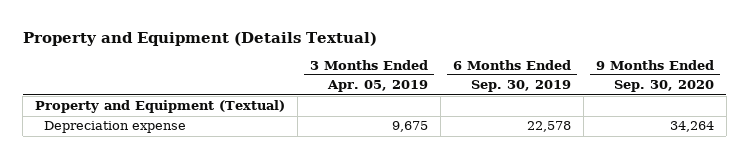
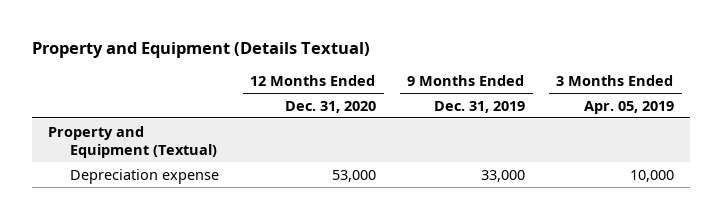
- | 3 Months Ended Apr. 05, 2019 | 6 Months Ended Sep. 30, 2019 | 9 Months Ended Sep. 30, 2020
+ | 12 Months Ended Dec. 31, 2020 | 9 Months Ended Dec. 31, 2019 | 3 Months Ended Apr. 05, 2019
- Depreciation expense | 9,675 | 22,578 | 34,264
+ Depreciation expense | 53,000 | 33,000 | 10,000

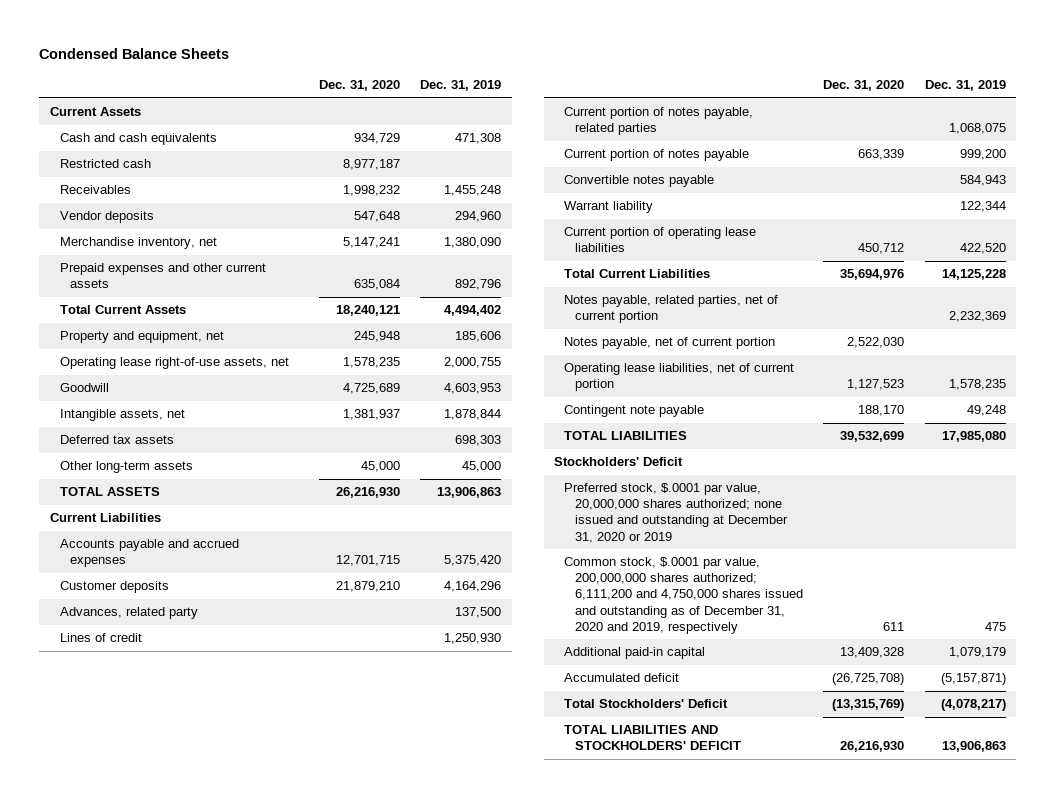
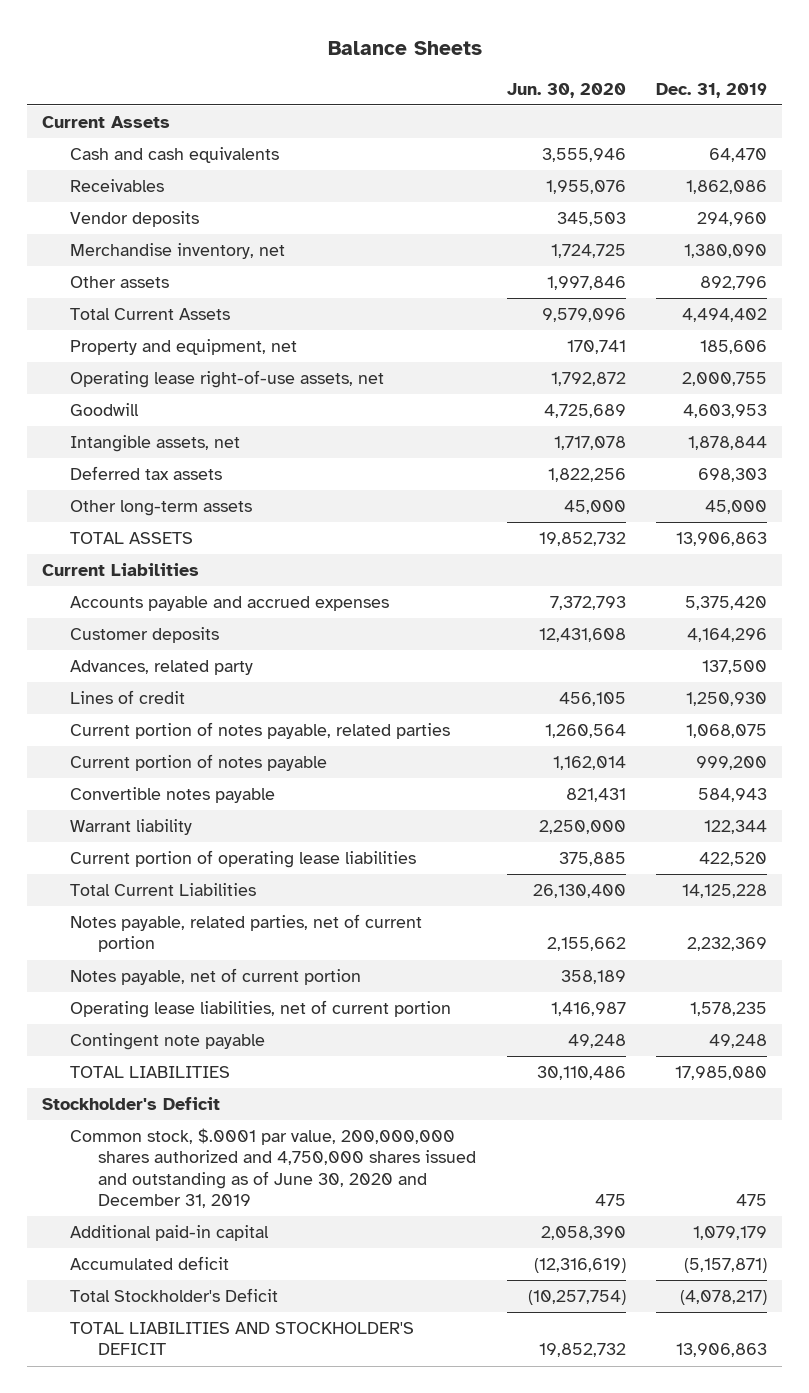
- Condensed Balance Sheets
+ Balance Sheets
- | Dec. 31, 2020 | Dec. 31, 2019
+ | Jun. 30, 2020 | Dec. 31, 2019
- Cash and cash equivalents | 934,729 | 471,308
- Restricted cash | 8,977,187 |
- Receivables | 1,998,232 | 1,455,248
+ Cash and cash equivalents | 3,555,946 | 64,470
+ Receivables | 1,955,076 | 1,862,086
- Prepaid expenses and other current assets | 635,084 | 892,796
+ Other assets | 1,997,846 | 892,796
- Stockholders' Deficit
- Preferred stock, $.0001 par value, 20,000,000 shares authorized; none issued and outstanding at December 31, 2020 or 2019
- Common stock, $.0001 par value, 200,000,000 shares authorized; 6,111,200 and 4,750,000 shares issued and outstanding as of December 31, 2020 and 2019, respectively | 611 | 475
+ Stockholder's Deficit
+ Common stock, $.0001 par value, 200,000,000 shares authorized and 4,750,000 shares issued and outstanding as of June 30, 2020 and December 31, 2019 | 475 | 475
- Total Stockholders' Deficit | (13,315,769) | (4,078,217)
- TOTAL LIABILITIES AND STOCKHOLDERS' DEFICIT | 26,216,930 | 13,906,863
+ Total Stockholder's Deficit | (10,257,754) | (4,078,217)
+ TOTAL LIABILITIES AND STOCKHOLDER'S DEFICIT | 19,852,732 | 13,906,863

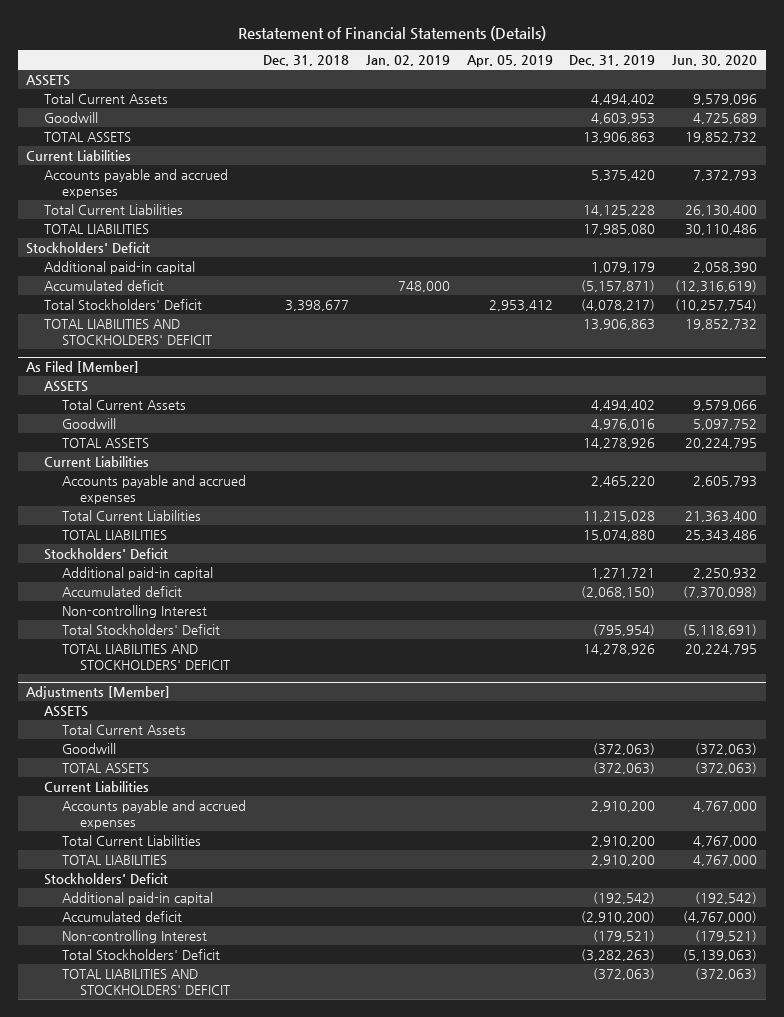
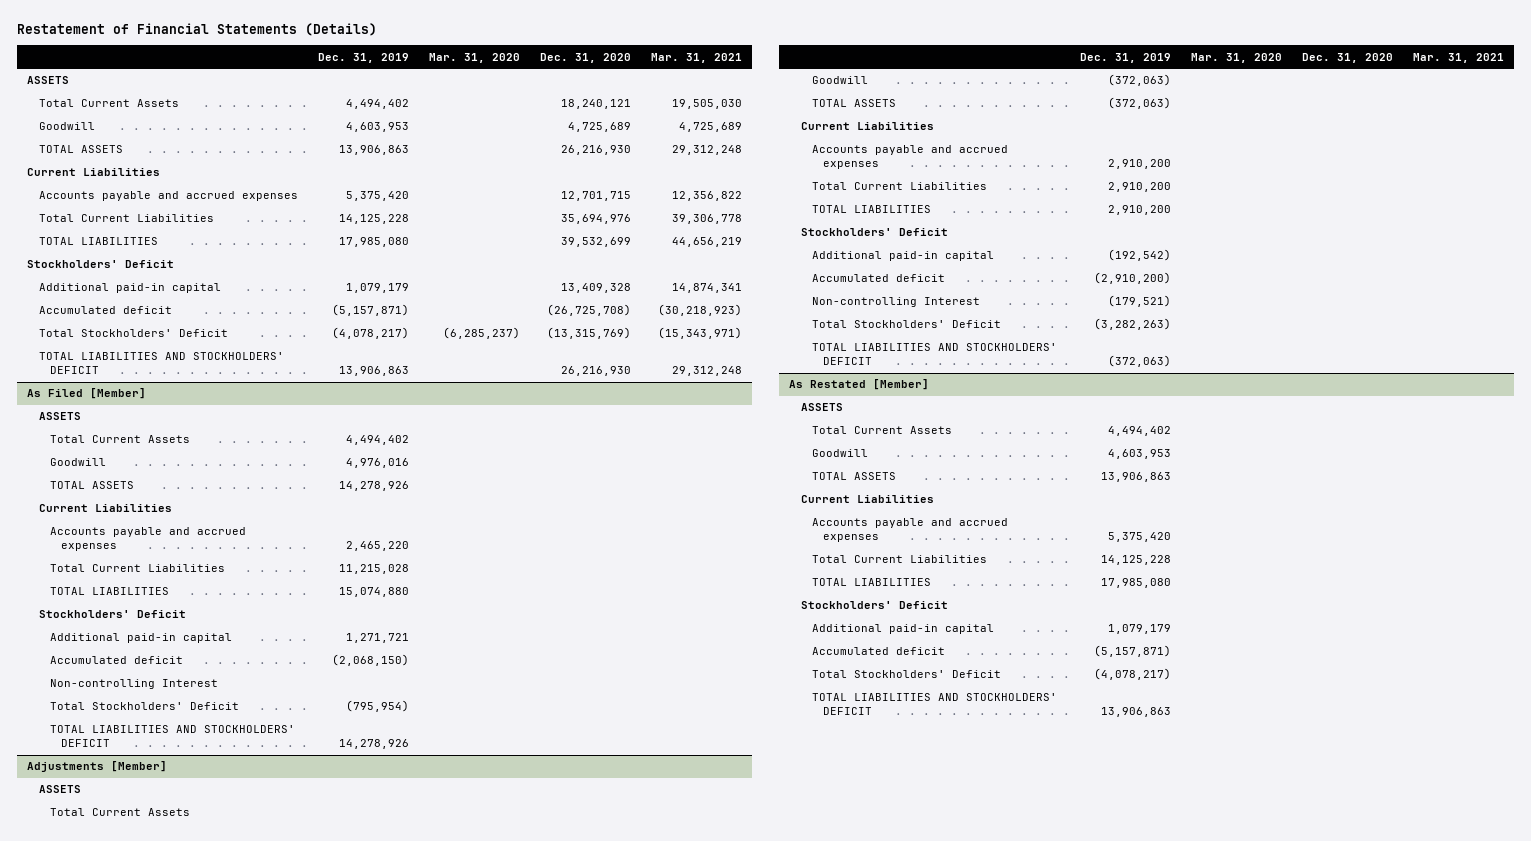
- | Dec. 31, 2018 | Jan. 02, 2019 | Apr. 05, 2019 | Dec. 31, 2019 | Jun. 30, 2020
+ | Dec. 31, 2019 | Mar. 31, 2020 | Dec. 31, 2020 | Mar. 31, 2021
+ As Restated [Member]
+ ASSETS
+ Total Current Assets | 4,494,402 | | |
+ Goodwill | 4,603,953 | | |
+ TOTAL ASSETS | 13,906,863 | | |
+ Current Liabilities
+ Accounts payable and accrued expenses | 5,375,420 | | |
+ Total Current Liabilities | 14,125,228 | | |
+ TOTAL LIABILITIES | 17,985,080 | | |
+ Stockholders' Deficit
+ Additional paid-in capital | 1,079,179 | | |
+ Accumulated deficit | (5,157,871) | | |
+ Total Stockholders' Deficit | (4,078,217) | | |
+ TOTAL LIABILITIES AND STOCKHOLDERS' DEFICIT | 13,906,863 | | |

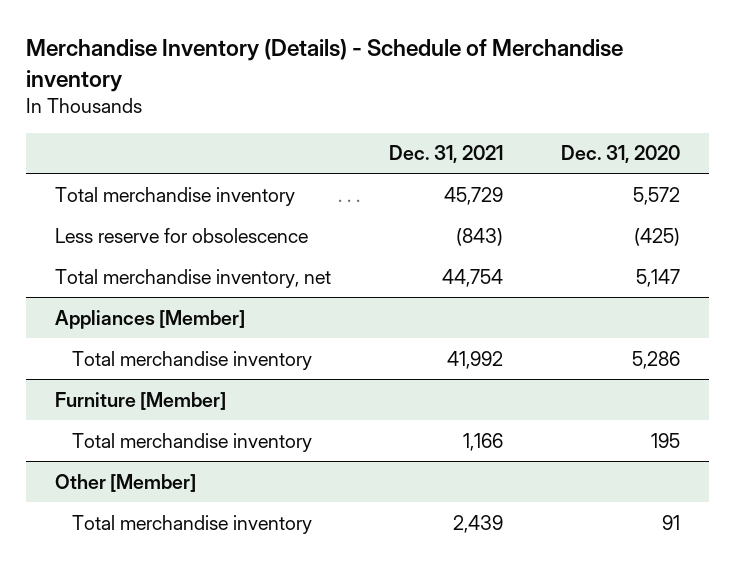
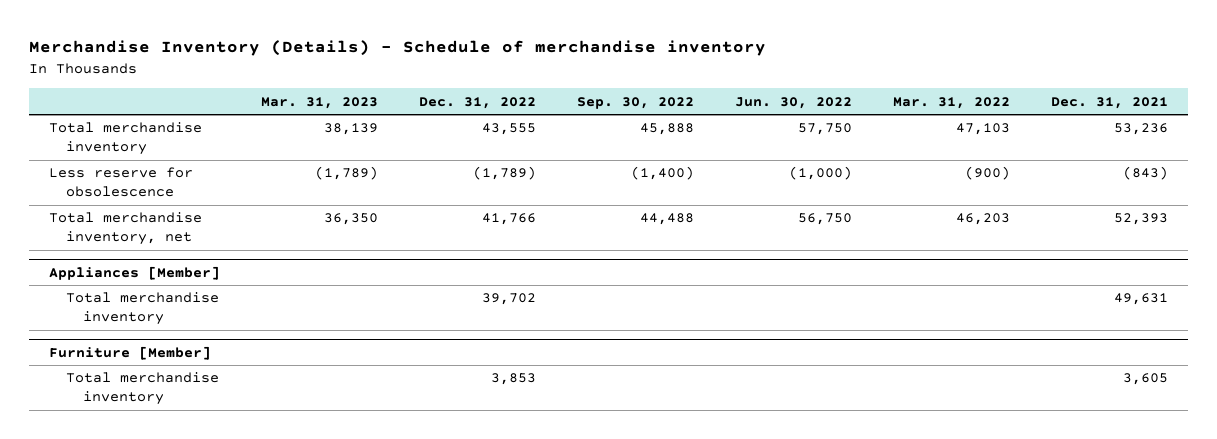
- Merchandise Inventory (Details) - Schedule of Merchandise inventory
+ Merchandise Inventory (Details) - Schedule of merchandise inventory
- | Dec. 31, 2021 | Dec. 31, 2020
+ | Mar. 31, 2023 | Dec. 31, 2022 | Sep. 30, 2022 | Jun. 30, 2022 | Mar. 31, 2022 | Dec. 31, 2021
- Total merchandise inventory | 45,729 | 5,572
+ Total merchandise inventory | 38,139 | 43,555 | 45,888 | 57,750 | 47,103 | 53,236
- Total merchandise inventory, net | 44,754 | 5,147
+ Total merchandise inventory, net | 36,350 | 41,766 | 44,488 | 56,750 | 46,203 | 52,393
@ Appliances [Member]
- Total merchandise inventory | 41,992 | 5,286
+ Total merchandise inventory | | 39,702 | | | | 49,631
@ Furniture [Member]
- Total merchandise inventory | 1,166 | 195
- Other [Member]
- Total merchandise inventory | 2,439 | 91
@ Furniture [Member]
+ Total merchandise inventory | | 3,853 | | | | 3,605

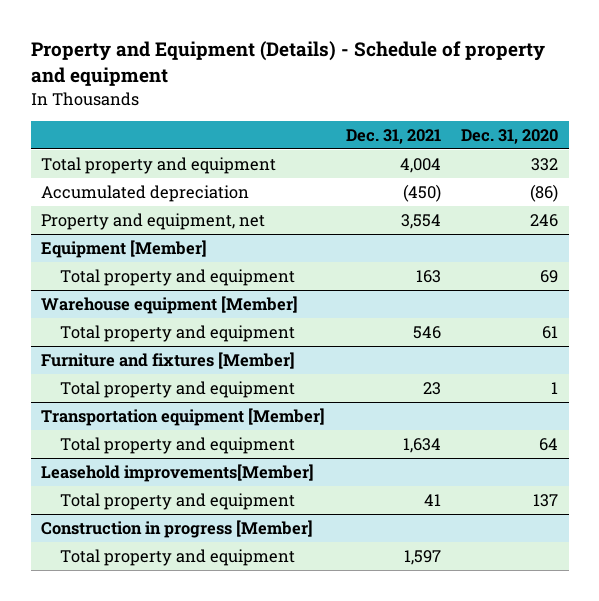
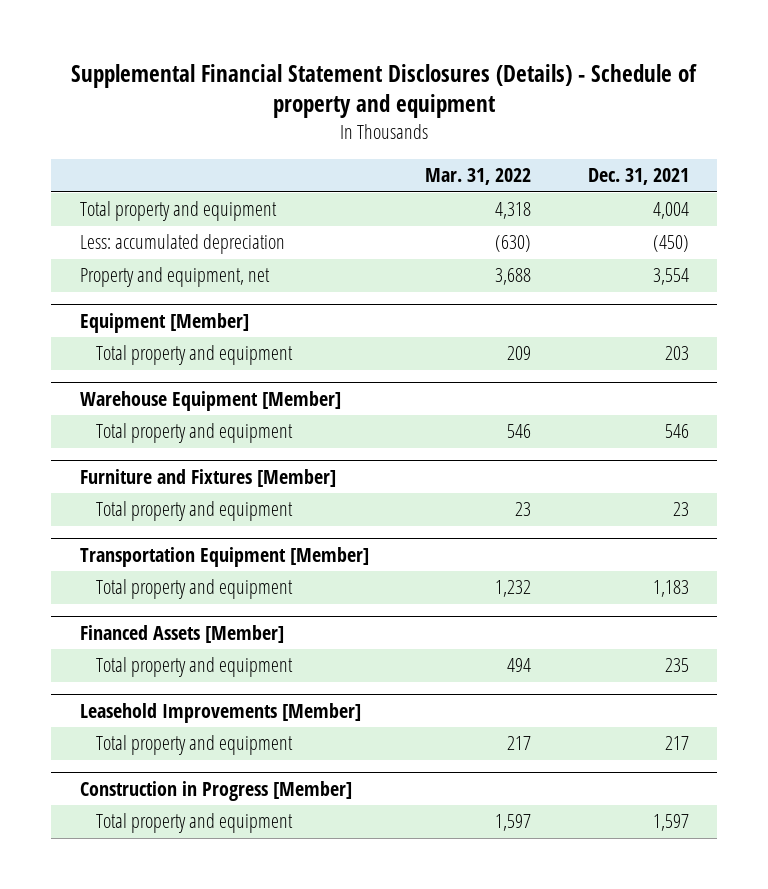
- Property and Equipment (Details) - Schedule of property and equipment
+ Supplemental Financial Statement Disclosures (Details) - Schedule of property and equipment
- | Dec. 31, 2021 | Dec. 31, 2020
+ | Mar. 31, 2022 | Dec. 31, 2021
- Accumulated depreciation | (450) | (86)
+ Less: accumulated depreciation | (630) | (450)
@ Equipment [Member]
- Total property and equipment | 163 | 69
- Warehouse equipment [Member]
@ Equipment [Member]
+ Total property and equipment | 209 | 203
+ Warehouse Equipment [Member]
- Furniture and fixtures [Member]
+ Furniture and Fixtures [Member]
- Transportation equipment [Member]
- Total property and equipment | 1,634 | 64
- Leasehold improvements[Member]
- Total property and equipment | 41 | 137
- Construction in progress [Member]
+ Transportation Equipment [Member]
+ Total property and equipment | 1,232 | 1,183
+ Financed Assets [Member]
+ Total property and equipment | 494 | 235
+ Leasehold Improvements [Member]
+ Total property and equipment | 217 | 217
+ Construction in Progress [Member]

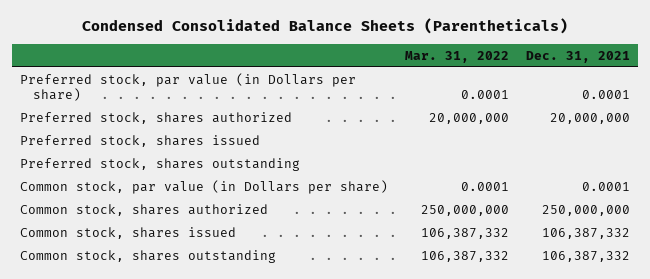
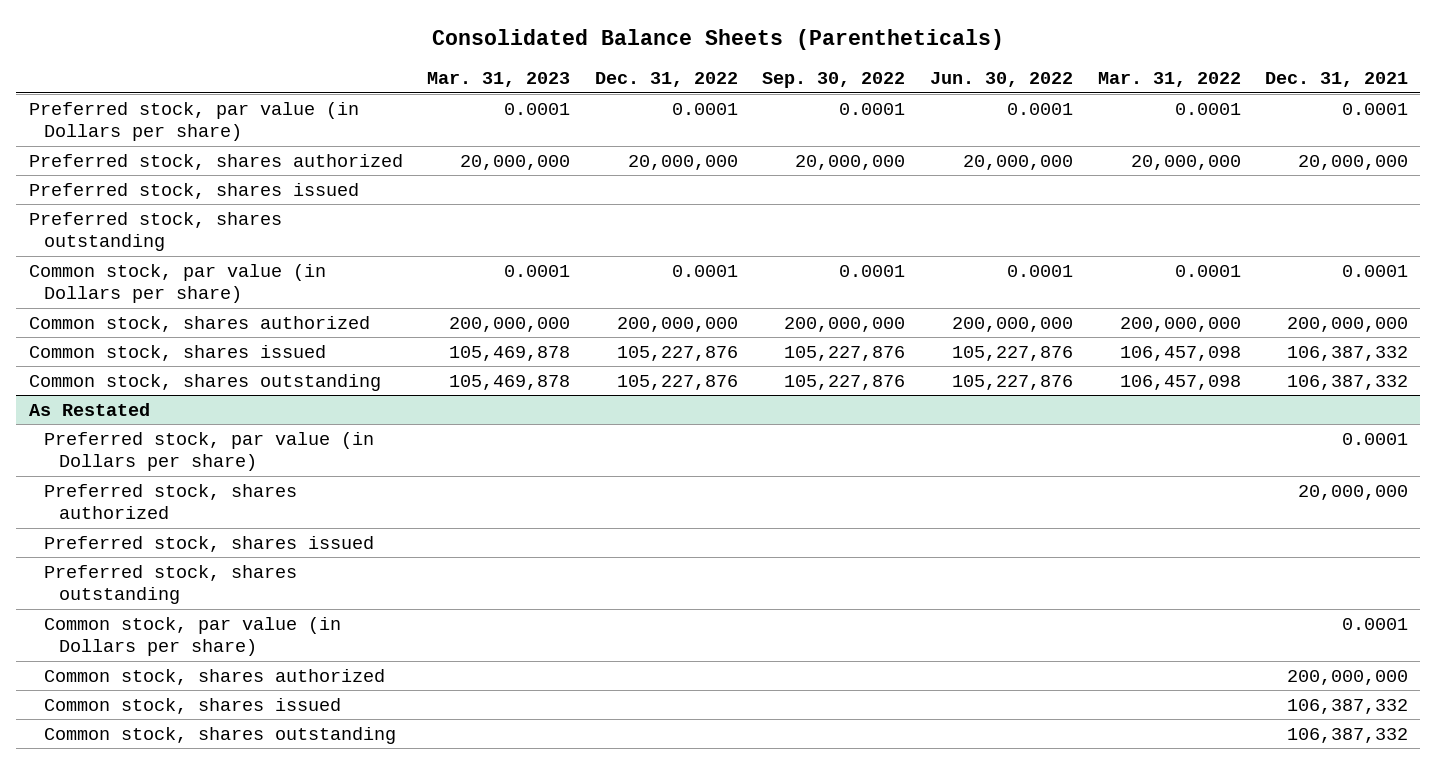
- Condensed Consolidated Balance Sheets (Parentheticals)
+ Consolidated Balance Sheets (Parentheticals)
- | Mar. 31, 2022 | Dec. 31, 2021
+ | Mar. 31, 2023 | Dec. 31, 2022 | Sep. 30, 2022 | Jun. 30, 2022 | Mar. 31, 2022 | Dec. 31, 2021
- Common stock, shares authorized | 250,000,000 | 250,000,000
- Common stock, shares issued | 106,387,332 | 106,387,332
- Common stock, shares outstanding | 106,387,332 | 106,387,332
+ Common stock, shares authorized | 200,000,000 | 200,000,000 | 200,000,000 | 200,000,000 | 200,000,000 | 200,000,000
+ Common stock, shares issued | 105,469,878 | 105,227,876 | 105,227,876 | 105,227,876 | 106,457,098 | 106,387,332
+ Common stock, shares outstanding | 105,469,878 | 105,227,876 | 105,227,876 | 105,227,876 | 106,457,098 | 106,387,332
+ As Restated
+ Preferred stock, par value (in Dollars per share) | | | | | | 0.0001
+ Preferred stock, shares authorized | | | | | | 20,000,000
+ Preferred stock, shares issued
+ Preferred stock, shares outstanding
+ Common stock, par value (in Dollars per share) | | | | | | 0.0001
+ Common stock, shares authorized | | | | | | 200,000,000
+ Common stock, shares issued | | | | | | 106,387,332
+ Common stock, shares outstanding | | | | | | 106,387,332

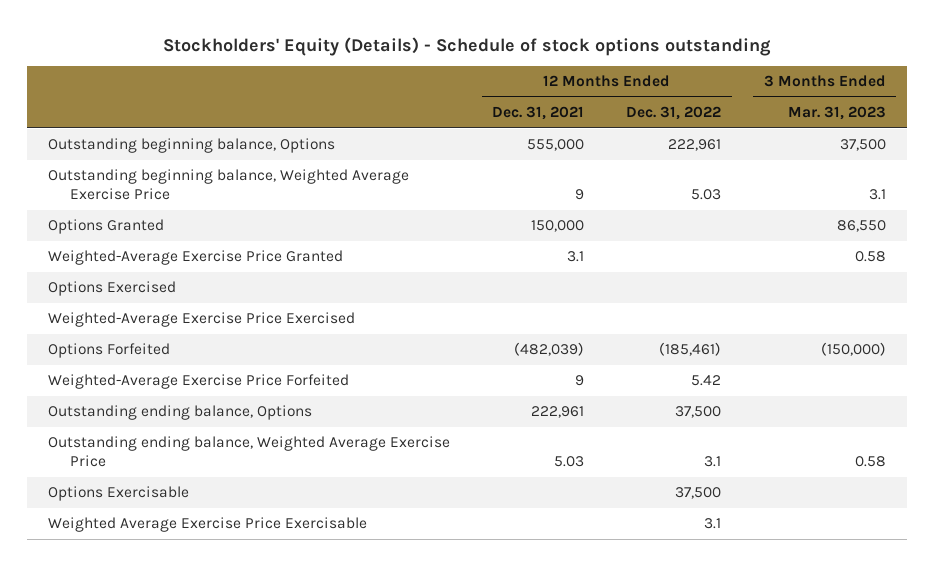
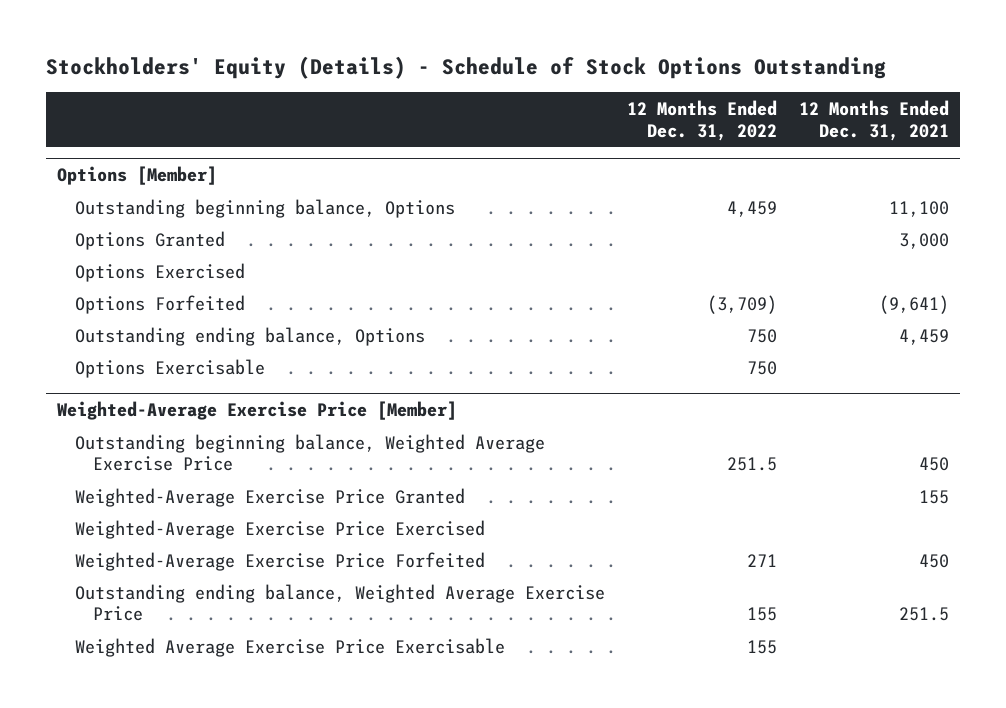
- Stockholders' Equity (Details) - Schedule of stock options outstanding
+ Stockholders' Equity (Details) - Schedule of Stock Options Outstanding
- | 12 Months Ended Dec. 31, 2021 | 12 Months Ended Dec. 31, 2022 | 3 Months Ended Mar. 31, 2023
+ | 12 Months Ended Dec. 31, 2022 | 12 Months Ended Dec. 31, 2021
- Outstanding beginning balance, Options | 555,000 | 222,961 | 37,500
- Outstanding beginning balance, Weighted Average Exercise Price | 9 | 5.03 | 3.1
- Options Granted | 150,000 | | 86,550
- Weighted-Average Exercise Price Granted | 3.1 | | 0.58
+ Options [Member]
+ Outstanding beginning balance, Options | 4,459 | 11,100
+ Options Granted | | 3,000
+ Options Forfeited | (3,709) | (9,641)
+ Outstanding ending balance, Options | 750 | 4,459
+ Options Exercisable | 750 |
+ Weighted-Average Exercise Price [Member]
+ Outstanding beginning balance, Weighted Average Exercise Price | 251.5 | 450
+ Weighted-Average Exercise Price Granted | | 155
- Options Forfeited | (482,039) | (185,461) | (150,000)
- Weighted-Average Exercise Price Forfeited | 9 | 5.42 |
- Outstanding ending balance, Options | 222,961 | 37,500 |
- Outstanding ending balance, Weighted Average Exercise Price | 5.03 | 3.1 | 0.58
- Options Exercisable | | 37,500 |
- Weighted Average Exercise Price Exercisable | | 3.1 |
+ Weighted-Average Exercise Price Forfeited | 271 | 450
+ Outstanding ending balance, Weighted Average Exercise Price | 155 | 251.5
+ Weighted Average Exercise Price Exercisable | 155 |

